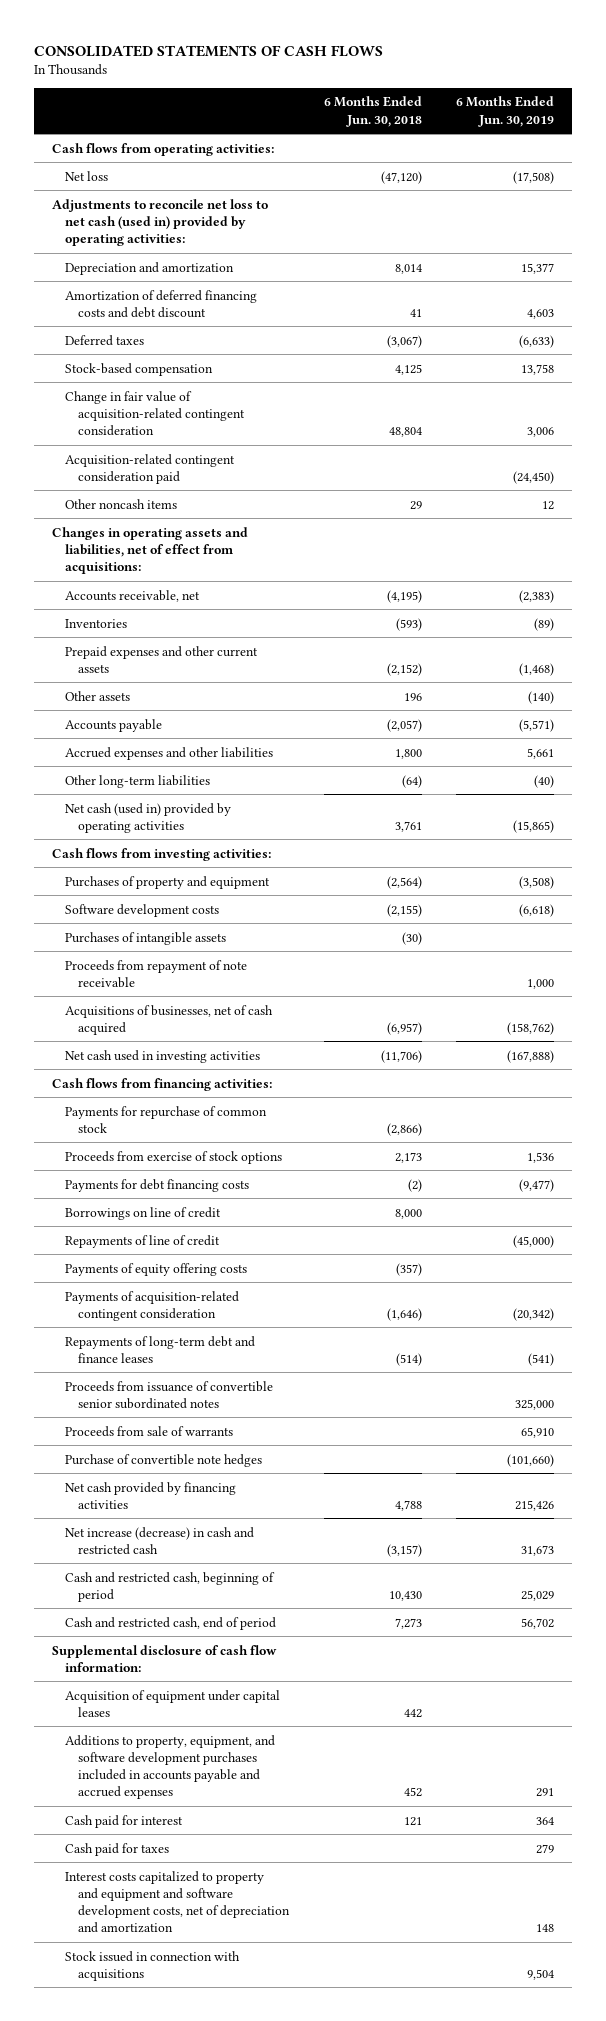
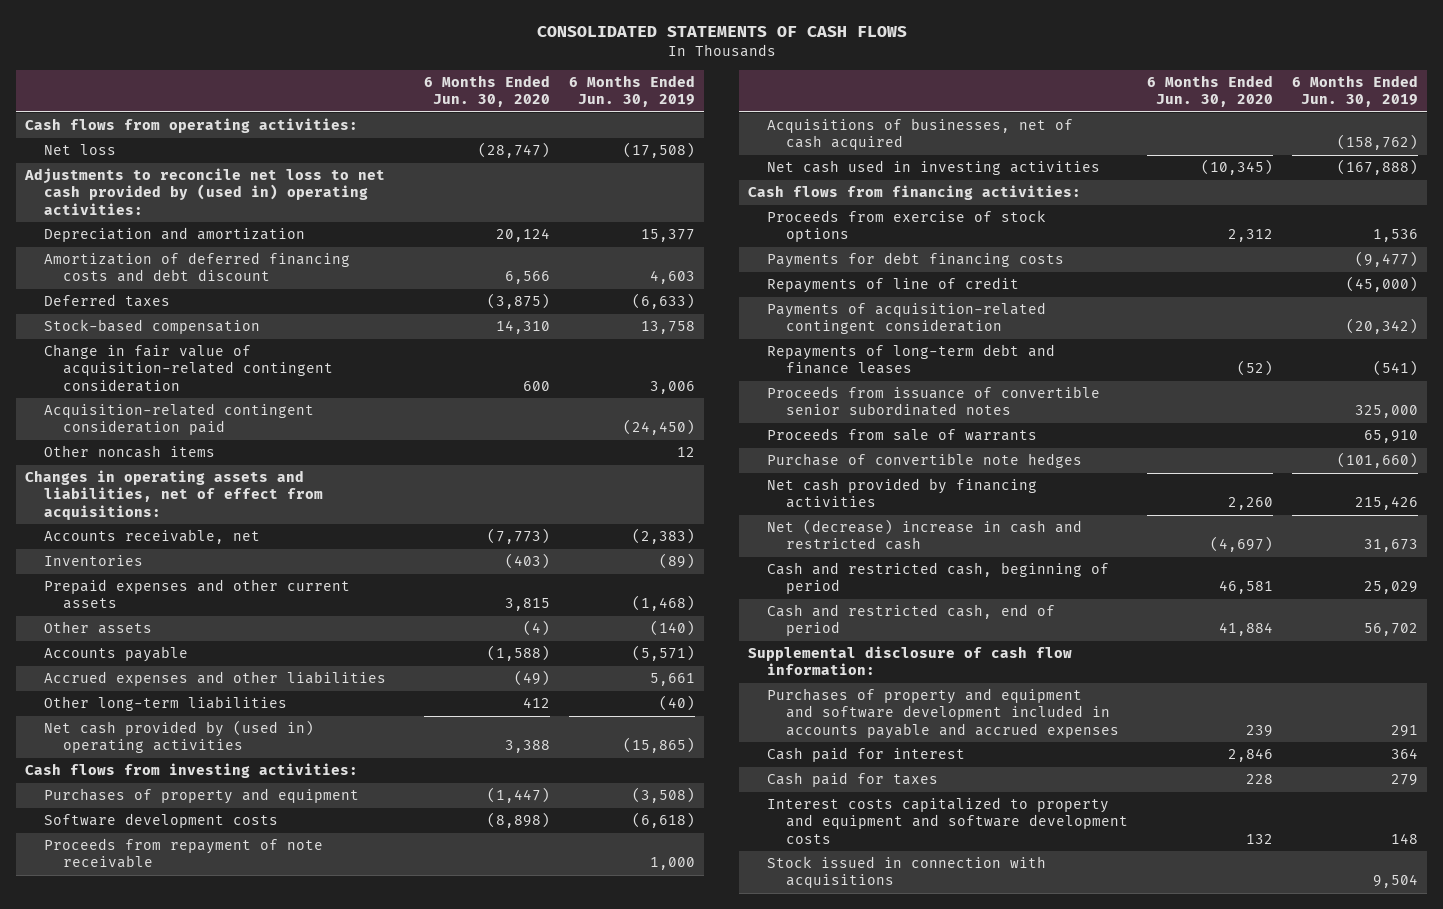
- | 6 Months Ended Jun. 30, 2018 | 6 Months Ended Jun. 30, 2019
+ | 6 Months Ended Jun. 30, 2020 | 6 Months Ended Jun. 30, 2019
- Adjustments to reconcile net loss to net cash (used in) provided by operating activities:
+ Adjustments to reconcile net loss to net cash provided by (used in) operating activities:
- Net cash (used in) provided by operating activities | 3,761 | (15,865)
+ Net cash provided by (used in) operating activities | 3,388 | (15,865)
- Purchases of intangible assets | (30) |
- Payments for repurchase of common stock | (2,866) |
- Borrowings on line of credit | 8,000 |
- Payments of equity offering costs | (357) |
- Net increase (decrease) in cash and restricted cash | (3,157) | 31,673
+ Net (decrease) increase in cash and restricted cash | (4,697) | 31,673
- Acquisition of equipment under capital leases | 442 |
- Additions to property, equipment, and software development purchases included in accounts payable and accrued expenses | 452 | 291
+ Purchases of property and equipment and software development included in accounts payable and accrued expenses | 239 | 291
- Interest costs capitalized to property and equipment and software development costs, net of depreciation and amortization | | 148
+ Interest costs capitalized to property and equipment and software development costs | 132 | 148

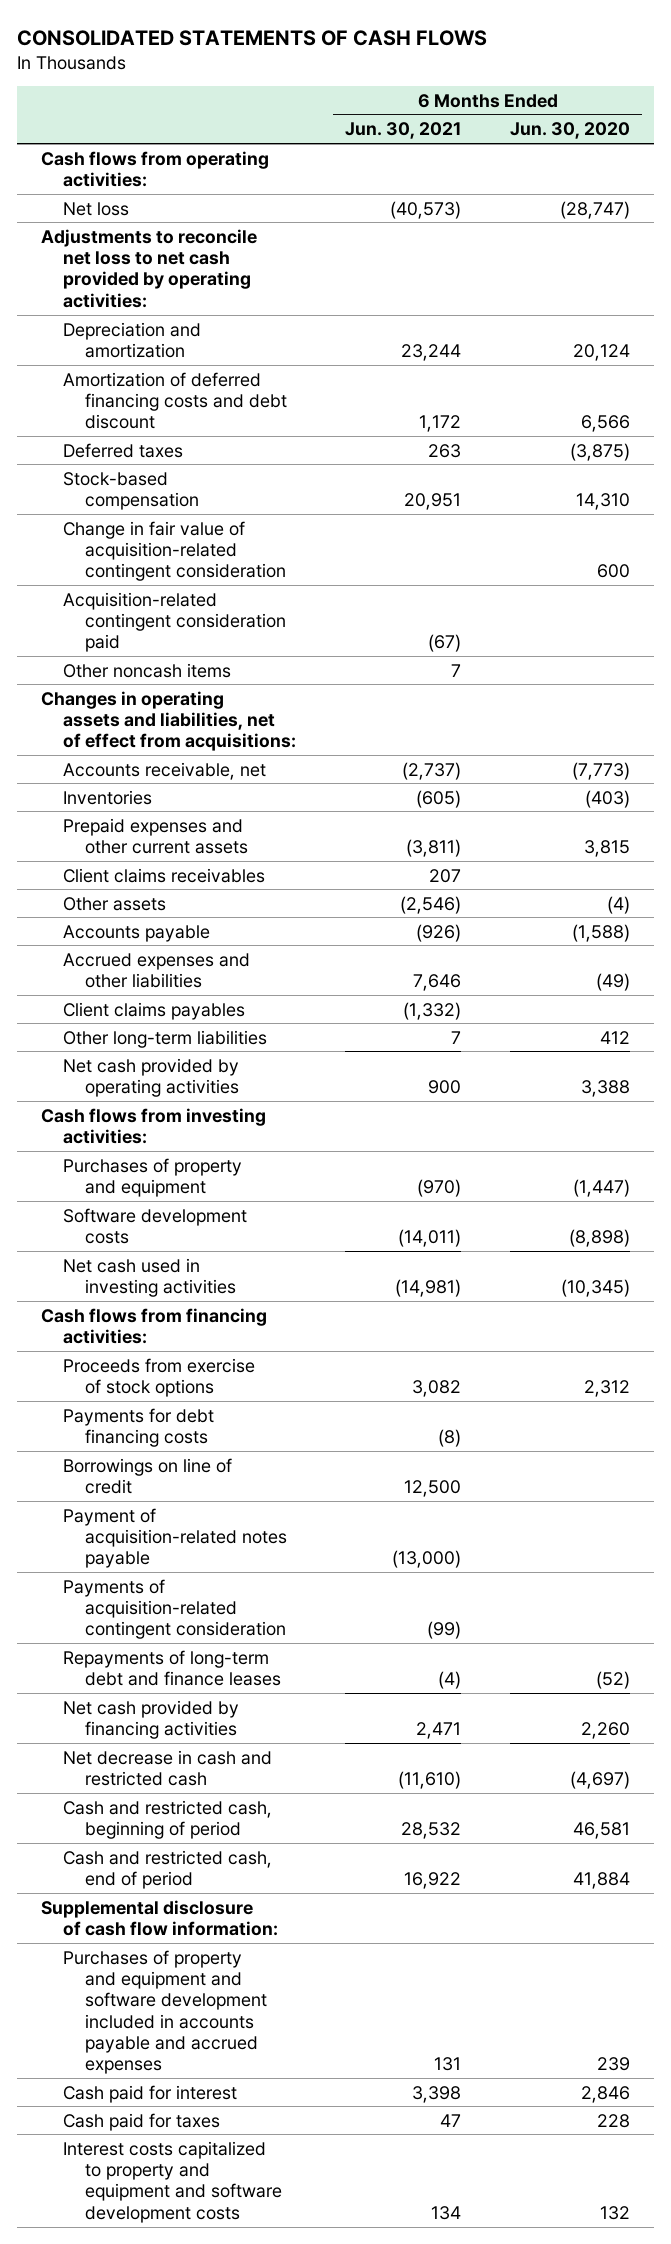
- | 6 Months Ended Jun. 30, 2020 | 6 Months Ended Jun. 30, 2019
+ | 6 Months Ended Jun. 30, 2021 | 6 Months Ended Jun. 30, 2020
- Adjustments to reconcile net loss to net cash provided by (used in) operating activities:
+ Adjustments to reconcile net loss to net cash provided by operating activities:
+ Client claims receivables | 207 |
+ Client claims payables | (1,332) |
- Net cash provided by (used in) operating activities | 3,388 | (15,865)
+ Net cash provided by operating activities | 900 | 3,388
- Proceeds from repayment of note receivable | | 1,000
- Acquisitions of businesses, net of cash acquired | | (158,762)
- Repayments of line of credit | | (45,000)
+ Borrowings on line of credit | 12,500 |
+ Payment of acquisition-related notes payable | (13,000) |
- Proceeds from issuance of convertible senior subordinated notes | | 325,000
- Proceeds from sale of warrants | | 65,910
- Purchase of convertible note hedges | | (101,660)
- Net (decrease) increase in cash and restricted cash | (4,697) | 31,673
+ Net decrease in cash and restricted cash | (11,610) | (4,697)
- Stock issued in connection with acquisitions | | 9,504

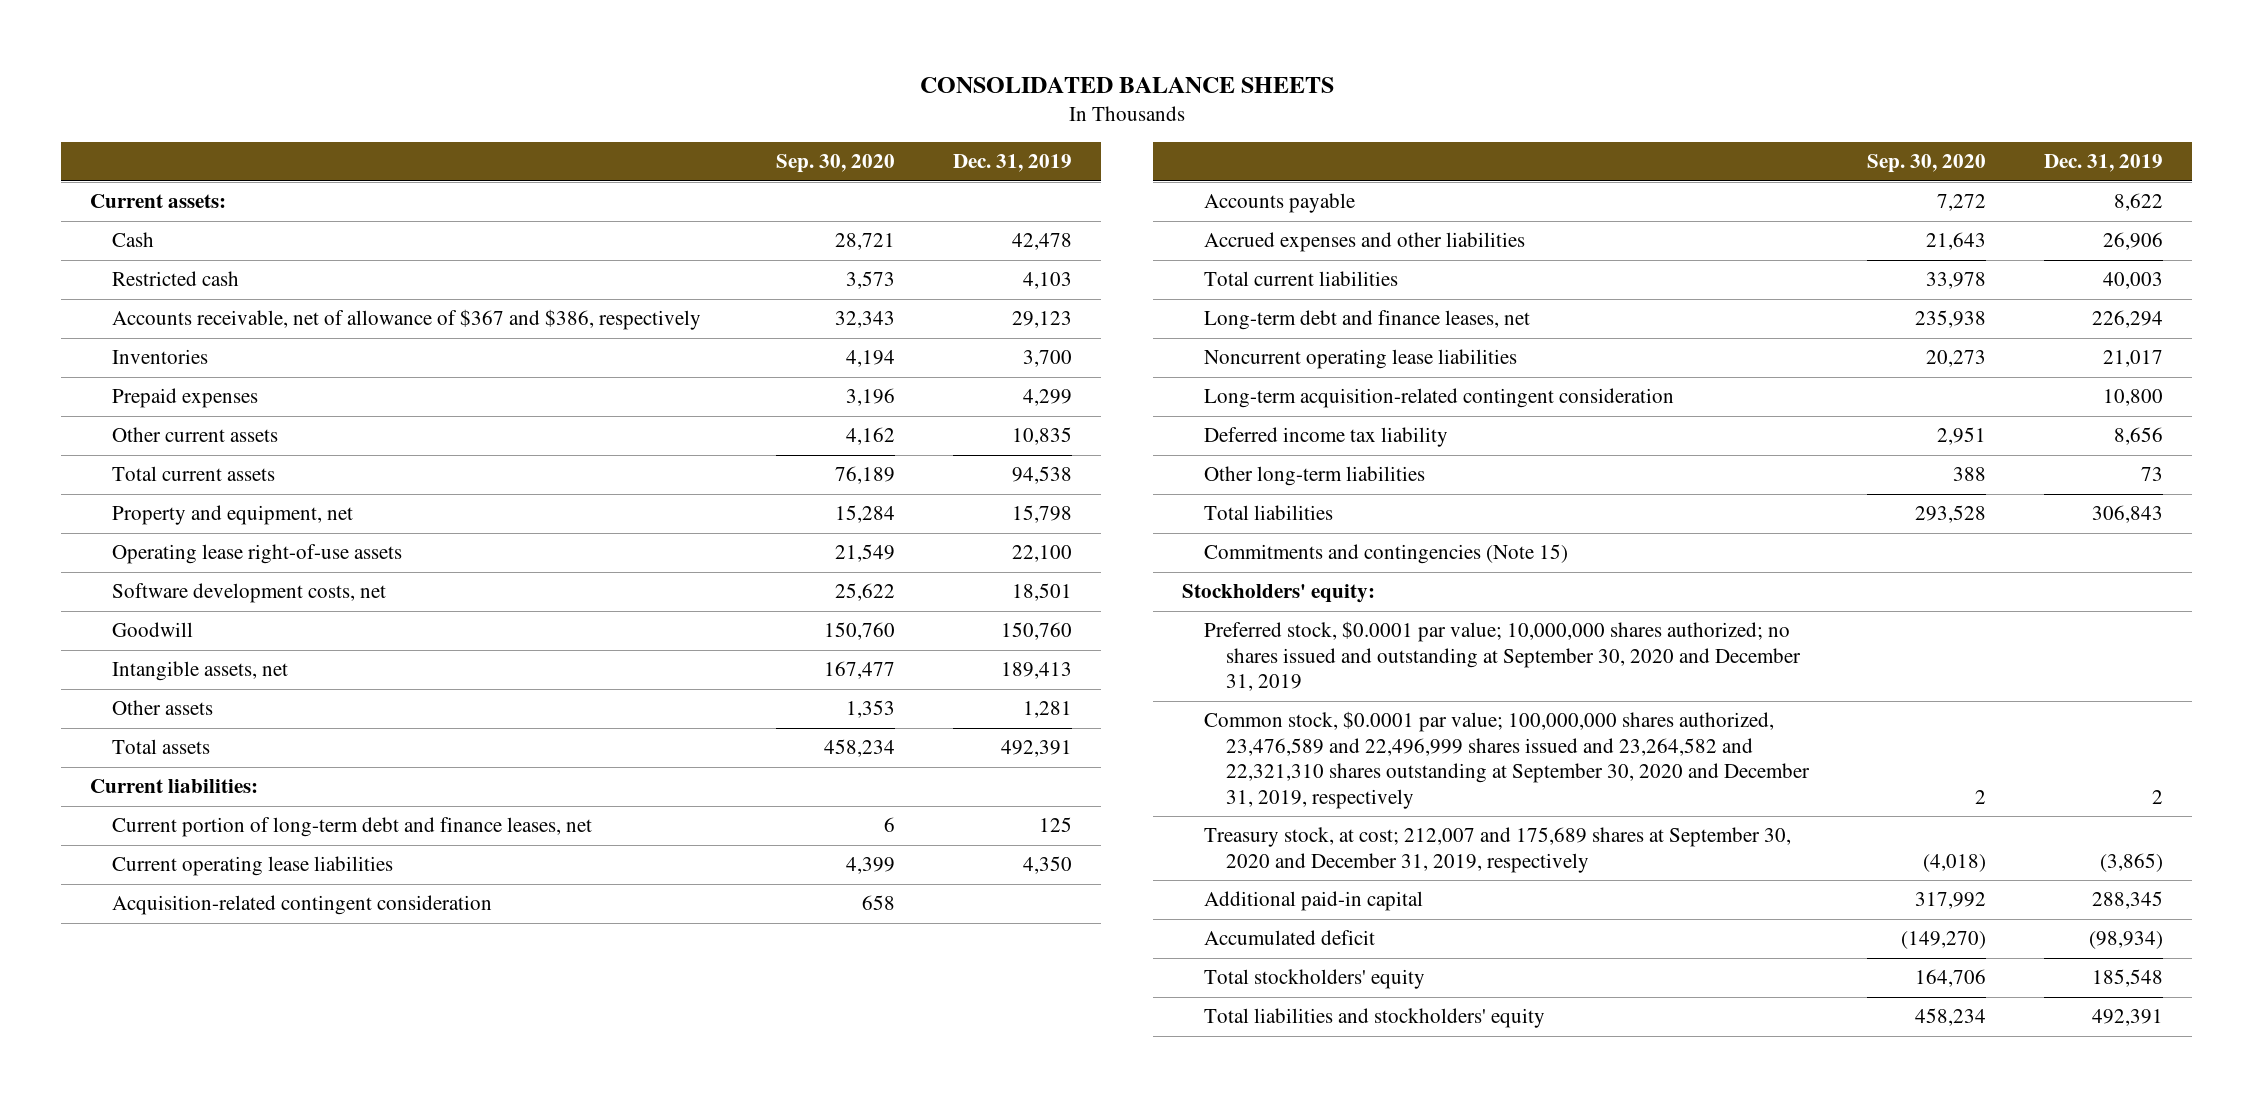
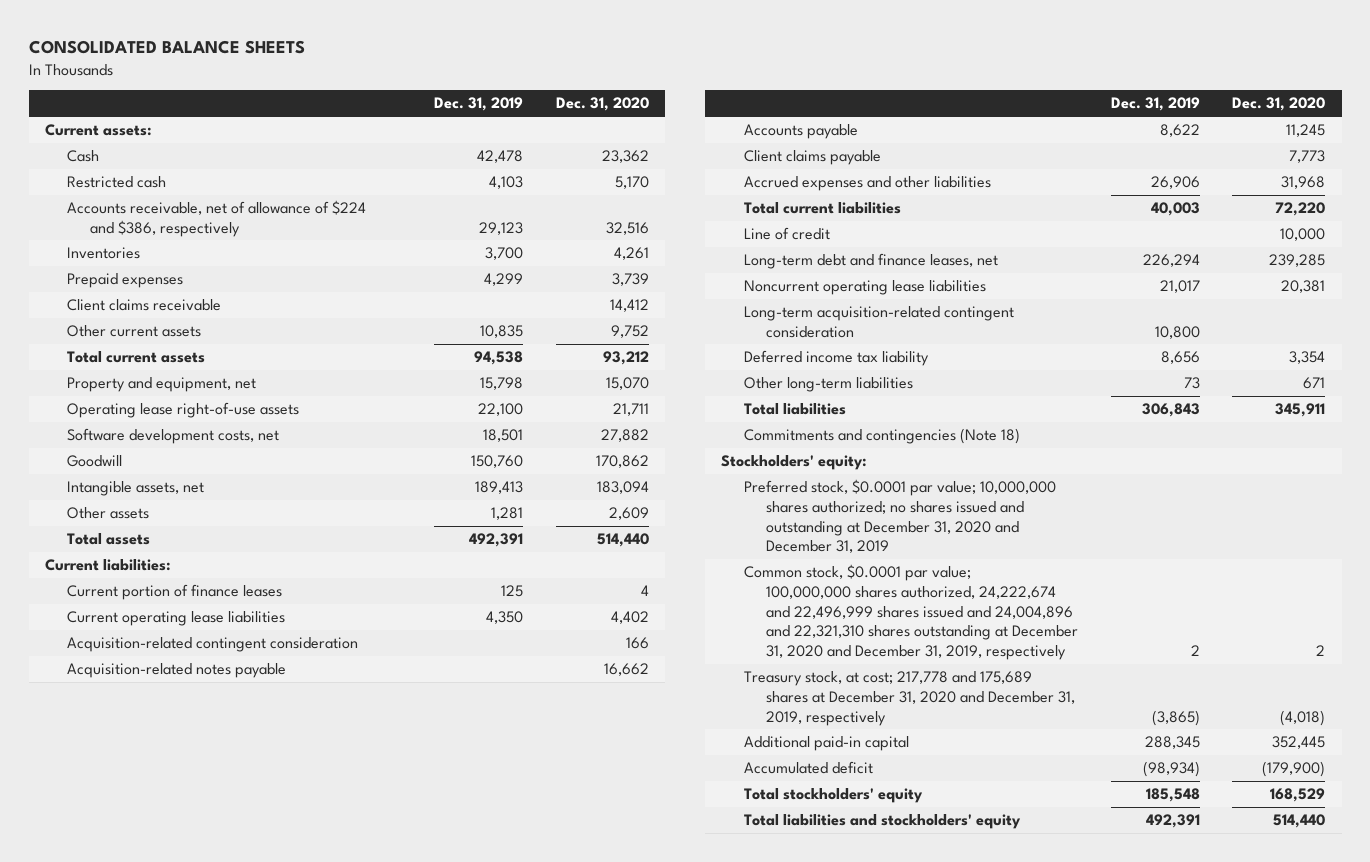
- | Sep. 30, 2020 | Dec. 31, 2019
+ | Dec. 31, 2019 | Dec. 31, 2020
- Accounts receivable, net of allowance of $367 and $386, respectively | 32,343 | 29,123
+ Accounts receivable, net of allowance of $224 and $386, respectively | 29,123 | 32,516
+ Client claims receivable | | 14,412
- Current portion of long-term debt and finance leases, net | 6 | 125
+ Current portion of finance leases | 125 | 4
+ Acquisition-related notes payable | | 16,662
+ Client claims payable | | 7,773
+ Line of credit | | 10,000
- Commitments and contingencies (Note 15)
+ Commitments and contingencies (Note 18)
- Preferred stock, $0.0001 par value; 10,000,000 shares authorized; no shares issued and outstanding at September 30, 2020 and December 31, 2019
- Common stock, $0.0001 par value; 100,000,000 shares authorized, 23,476,589 and 22,496,999 shares issued and 23,264,582 and 22,321,310 shares outstanding at September 30, 2020 and December 31, 2019, respectively | 2 | 2
- Treasury stock, at cost; 212,007 and 175,689 shares at September 30, 2020 and December 31, 2019, respectively | (4,018) | (3,865)
+ Preferred stock, $0.0001 par value; 10,000,000 shares authorized; no shares issued and outstanding at December 31, 2020 and December 31, 2019
+ Common stock, $0.0001 par value; 100,000,000 shares authorized, 24,222,674 and 22,496,999 shares issued and 24,004,896 and 22,321,310 shares outstanding at December 31, 2020 and December 31, 2019, respectively | 2 | 2
+ Treasury stock, at cost; 217,778 and 175,689 shares at December 31, 2020 and December 31, 2019, respectively | (3,865) | (4,018)

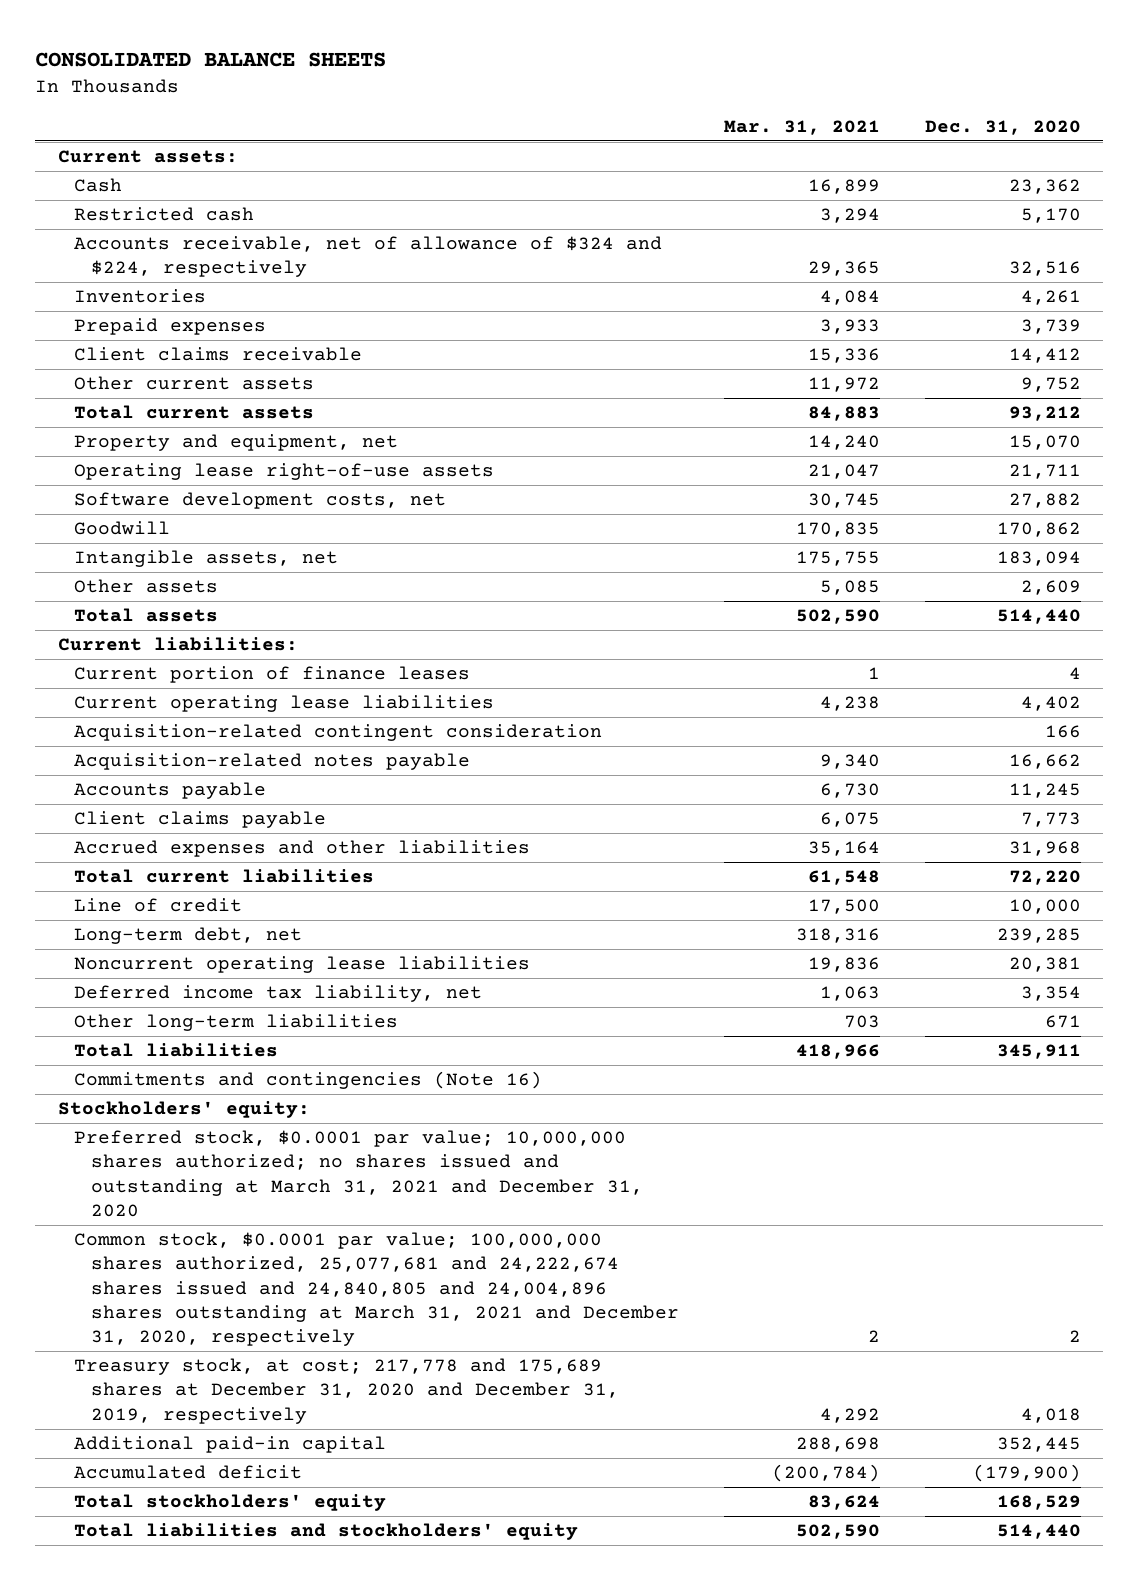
- | Dec. 31, 2019 | Dec. 31, 2020
+ | Mar. 31, 2021 | Dec. 31, 2020
- Accounts receivable, net of allowance of $224 and $386, respectively | 29,123 | 32,516
+ Accounts receivable, net of allowance of $324 and $224, respectively | 29,365 | 32,516
- Long-term debt and finance leases, net | 226,294 | 239,285
+ Long-term debt, net | 318,316 | 239,285
- Long-term acquisition-related contingent consideration | 10,800 |
- Deferred income tax liability | 8,656 | 3,354
+ Deferred income tax liability, net | 1,063 | 3,354
- Commitments and contingencies (Note 18)
+ Commitments and contingencies (Note 16)
- Preferred stock, $0.0001 par value; 10,000,000 shares authorized; no shares issued and outstanding at December 31, 2020 and December 31, 2019
- Common stock, $0.0001 par value; 100,000,000 shares authorized, 24,222,674 and 22,496,999 shares issued and 24,004,896 and 22,321,310 shares outstanding at December 31, 2020 and December 31, 2019, respectively | 2 | 2
- Treasury stock, at cost; 217,778 and 175,689 shares at December 31, 2020 and December 31, 2019, respectively | (3,865) | (4,018)
+ Preferred stock, $0.0001 par value; 10,000,000 shares authorized; no shares issued and outstanding at March 31, 2021 and December 31, 2020
+ Common stock, $0.0001 par value; 100,000,000 shares authorized, 25,077,681 and 24,222,674 shares issued and 24,840,805 and 24,004,896 shares outstanding at March 31, 2021 and December 31, 2020, respectively | 2 | 2
+ Treasury stock, at cost; 217,778 and 175,689 shares at December 31, 2020 and December 31, 2019, respectively | 4,292 | 4,018

